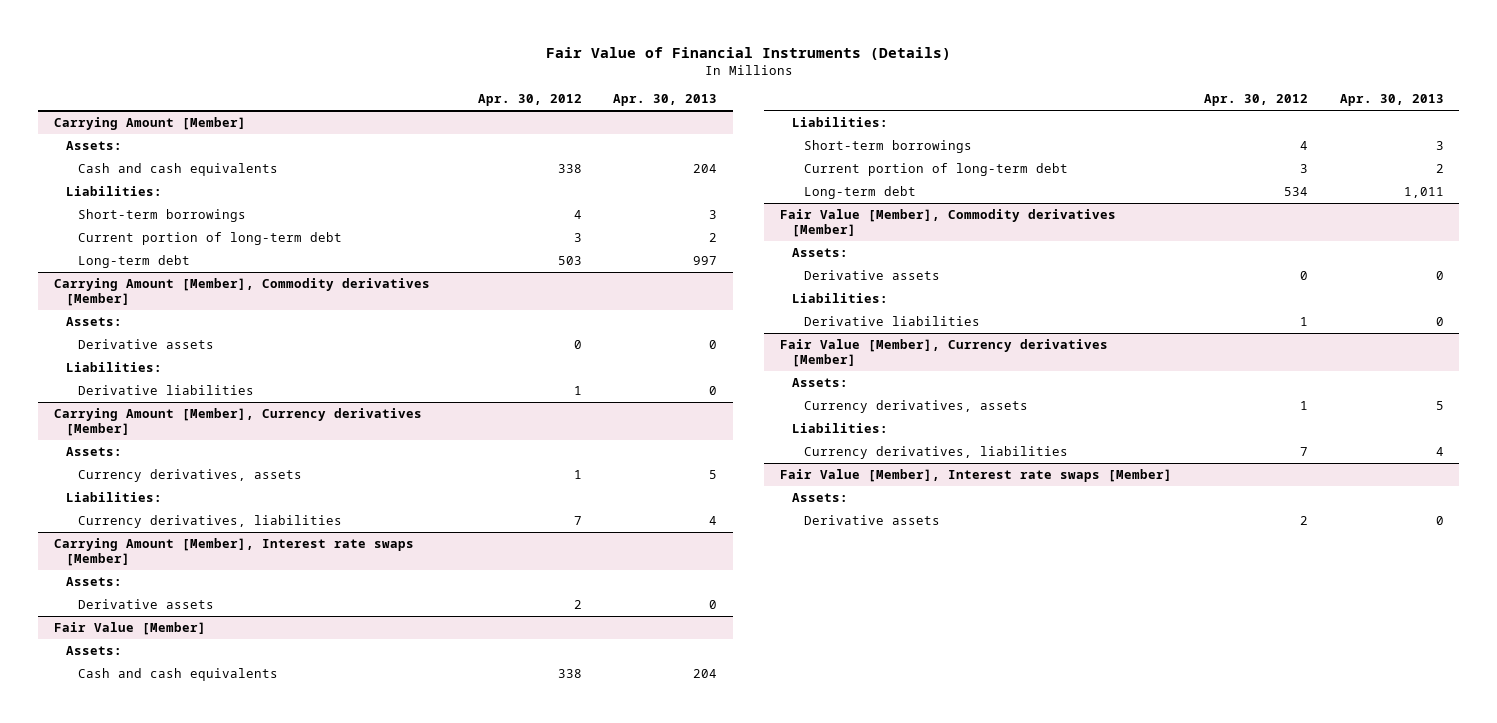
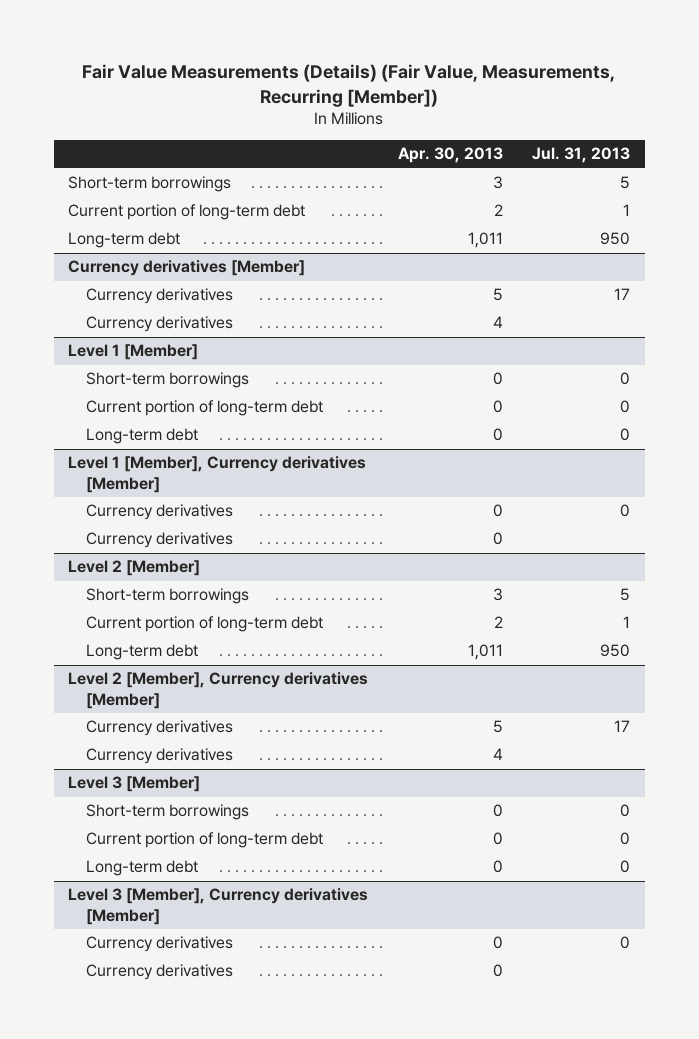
- Fair Value of Financial Instruments (Details)
+ Fair Value Measurements (Details) (Fair Value, Measurements, Recurring [Member])
- | Apr. 30, 2012 | Apr. 30, 2013
+ | Apr. 30, 2013 | Jul. 31, 2013
- Carrying Amount [Member]
- Assets:
- Cash and cash equivalents | 338 | 204
- Liabilities:
- Long-term debt | 503 | 997
- Carrying Amount [Member], Commodity derivatives [Member]
- Assets:
- Derivative assets | 0 | 0
- Liabilities:
- Derivative liabilities | 1 | 0
- Carrying Amount [Member], Currency derivatives [Member]
- Assets:
- Currency derivatives, assets | 1 | 5
- Liabilities:
- Currency derivatives, liabilities | 7 | 4
- Carrying Amount [Member], Interest rate swaps [Member]
- Assets:
- Derivative assets | 2 | 0
- Fair Value [Member]
- Assets:
- Cash and cash equivalents | 338 | 204
- Liabilities:
+ Long-term debt | 1,011 | 950
+ Currency derivatives [Member]
+ Currency derivatives | 5 | 17
+ Currency derivatives | 4 |
+ Level 1 [Member]
+ Short-term borrowings | 0 | 0
+ Current portion of long-term debt | 0 | 0
+ Long-term debt | 0 | 0
+ Level 1 [Member], Currency derivatives [Member]
+ Currency derivatives | 0 | 0
+ Currency derivatives | 0 |
+ Level 2 [Member]
- Fair Value [Member], Commodity derivatives [Member]
- Assets:
- Derivative assets | 0 | 0
- Liabilities:
- Derivative liabilities | 1 | 0
- Fair Value [Member], Currency derivatives [Member]
- Assets:
- Currency derivatives, assets | 1 | 5
- Liabilities:
- Currency derivatives, liabilities | 7 | 4
- Fair Value [Member], Interest rate swaps [Member]
- Assets:
- Derivative assets | 2 | 0
+ Level 2 [Member], Currency derivatives [Member]
+ Currency derivatives | 5 | 17
+ Currency derivatives | 4 |
+ Level 3 [Member]
+ Short-term borrowings | 0 | 0
+ Current portion of long-term debt | 0 | 0
+ Long-term debt | 0 | 0
+ Level 3 [Member], Currency derivatives [Member]
+ Currency derivatives | 0 | 0
+ Currency derivatives | 0 |

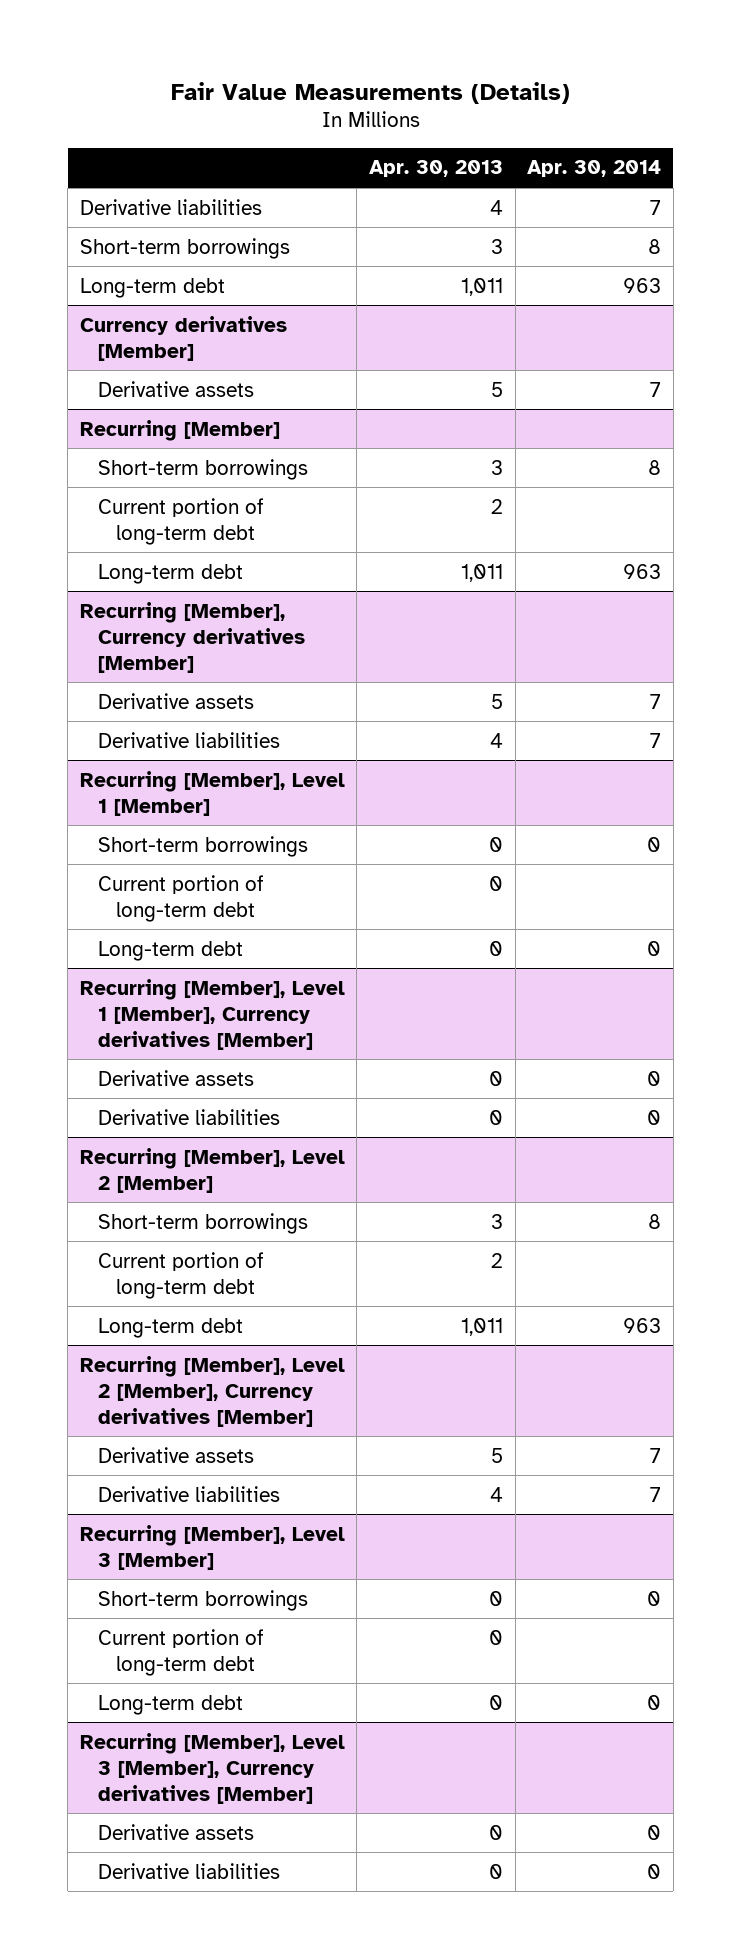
- Fair Value Measurements (Details) (Fair Value, Measurements, Recurring [Member])
+ Fair Value Measurements (Details)
- | Apr. 30, 2013 | Jul. 31, 2013
+ | Apr. 30, 2013 | Apr. 30, 2014
+ Derivative liabilities | 4 | 7
- Current portion of long-term debt | 2 | 1
@ Currency derivatives [Member]
- Currency derivatives | 5 | 17
- Currency derivatives | 4 |
- Level 1 [Member]
@ Currency derivatives [Member]
+ Derivative assets | 5 | 7
+ Recurring [Member]
+ Short-term borrowings | 3 | 8
+ Current portion of long-term debt | 2 |
+ Long-term debt | 1,011 | 963
+ Recurring [Member], Currency derivatives [Member]
+ Derivative assets | 5 | 7
+ Derivative liabilities | 4 | 7
+ Recurring [Member], Level 1 [Member]
- Level 1 [Member], Currency derivatives [Member]
- Currency derivatives | 0 | 0
- Currency derivatives | 0 |
- Level 2 [Member]
+ Recurring [Member], Level 1 [Member], Currency derivatives [Member]
+ Derivative assets | 0 | 0
+ Derivative liabilities | 0 | 0
+ Recurring [Member], Level 2 [Member]
- Level 2 [Member], Currency derivatives [Member]
- Currency derivatives | 5 | 17
- Currency derivatives | 4 |
- Level 3 [Member]
+ Recurring [Member], Level 2 [Member], Currency derivatives [Member]
+ Derivative assets | 5 | 7
+ Derivative liabilities | 4 | 7
+ Recurring [Member], Level 3 [Member]
- Level 3 [Member], Currency derivatives [Member]
- Currency derivatives | 0 | 0
- Currency derivatives | 0 |
+ Recurring [Member], Level 3 [Member], Currency derivatives [Member]
+ Derivative assets | 0 | 0
+ Derivative liabilities | 0 | 0

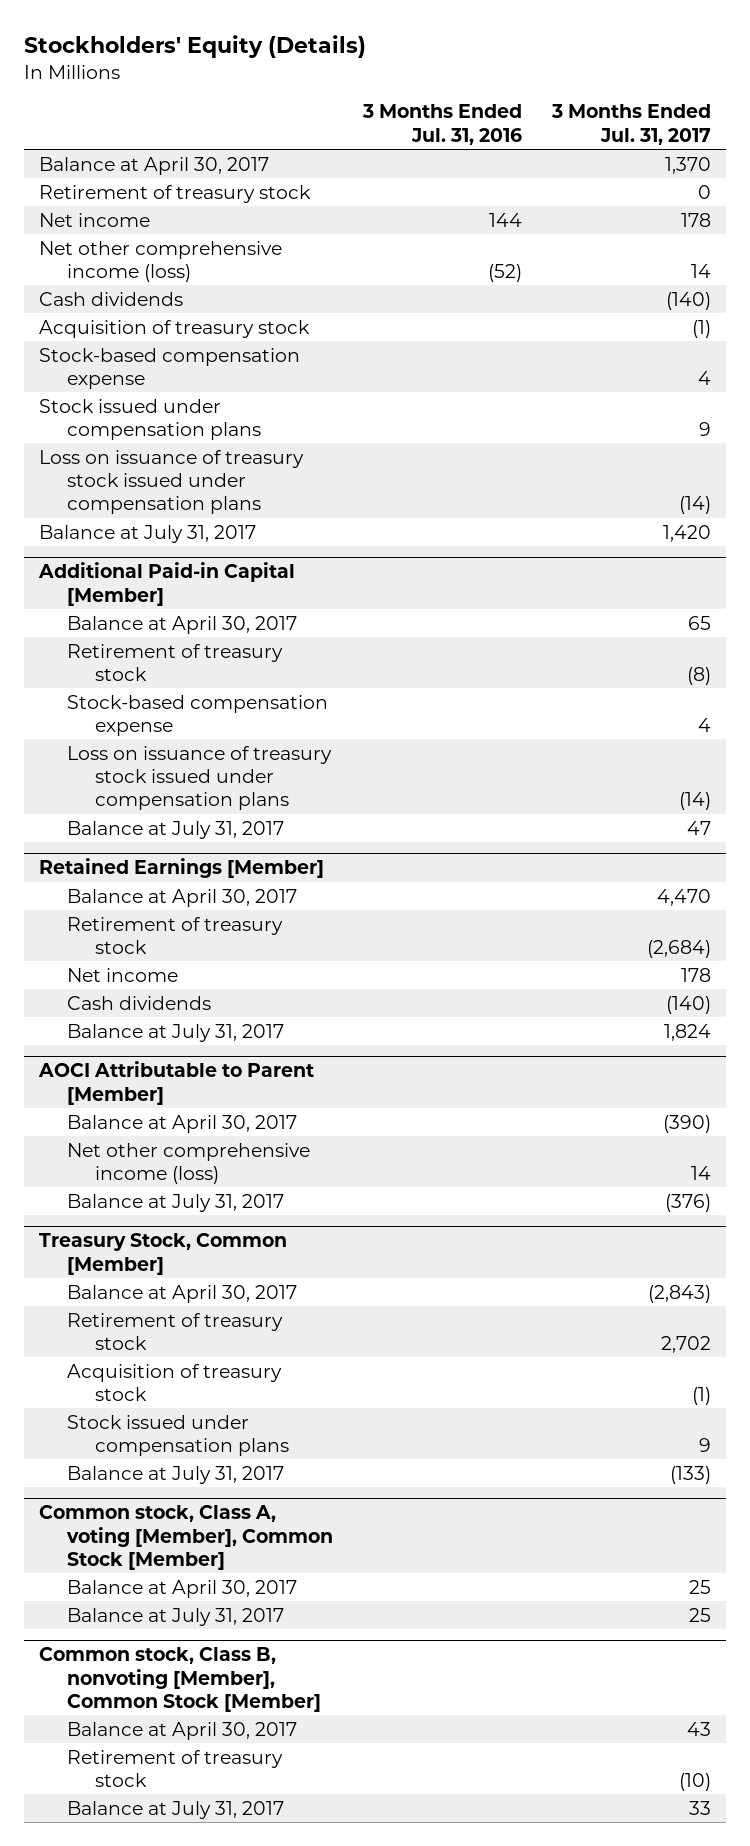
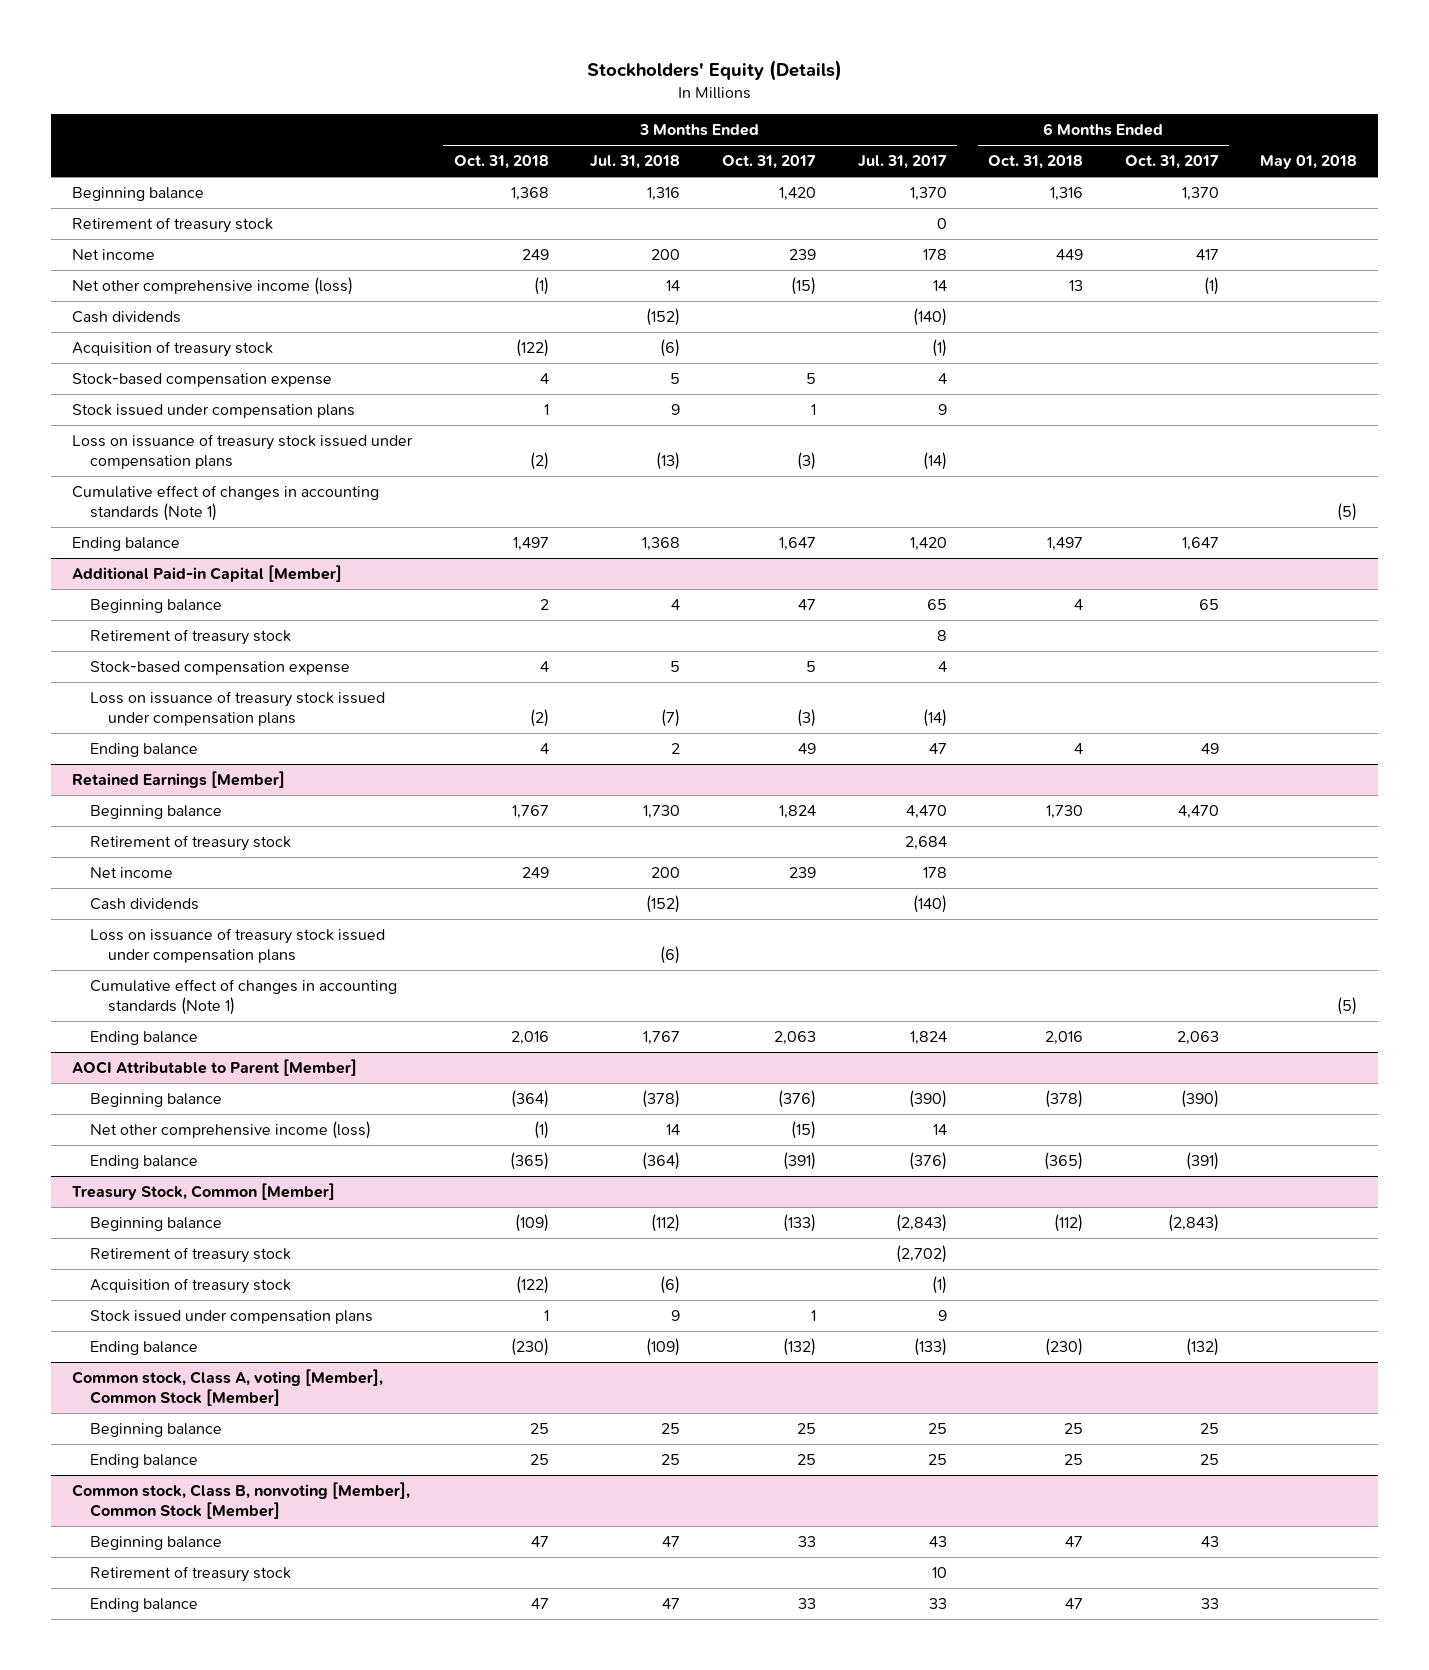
- | 3 Months Ended Jul. 31, 2016 | 3 Months Ended Jul. 31, 2017
+ | 3 Months Ended Oct. 31, 2018 | 3 Months Ended Jul. 31, 2018 | 3 Months Ended Oct. 31, 2017 | 3 Months Ended Jul. 31, 2017 | 6 Months Ended Oct. 31, 2018 | 6 Months Ended Oct. 31, 2017 | May 01, 2018
- Balance at April 30, 2017 | | 1,370
+ Beginning balance | 1,368 | 1,316 | 1,420 | 1,370 | 1,316 | 1,370 |
- Balance at July 31, 2017 | | 1,420
+ Cumulative effect of changes in accounting standards (Note 1) | | | | | | | (5)
+ Ending balance | 1,497 | 1,368 | 1,647 | 1,420 | 1,497 | 1,647 |
@ Additional Paid-in Capital [Member]
- Balance at April 30, 2017 | | 65
- Retirement of treasury stock | | (8)
+ Beginning balance | 2 | 4 | 47 | 65 | 4 | 65 |
+ Retirement of treasury stock | | | | 8 | | |
- Balance at July 31, 2017 | | 47
+ Ending balance | 4 | 2 | 49 | 47 | 4 | 49 |
@ Retained Earnings [Member]
- Balance at April 30, 2017 | | 4,470
- Retirement of treasury stock | | (2,684)
+ Beginning balance | 1,767 | 1,730 | 1,824 | 4,470 | 1,730 | 4,470 |
+ Retirement of treasury stock | | | | 2,684 | | |
- Balance at July 31, 2017 | | 1,824
+ Loss on issuance of treasury stock issued under compensation plans | | (6) | | | | |
+ Cumulative effect of changes in accounting standards (Note 1) | | | | | | | (5)
+ Ending balance | 2,016 | 1,767 | 2,063 | 1,824 | 2,016 | 2,063 |
@ AOCI Attributable to Parent [Member]
- Balance at April 30, 2017 | | (390)
+ Beginning balance | (364) | (378) | (376) | (390) | (378) | (390) |
- Balance at July 31, 2017 | | (376)
+ Ending balance | (365) | (364) | (391) | (376) | (365) | (391) |
@ Treasury Stock, Common [Member]
- Balance at April 30, 2017 | | (2,843)
- Retirement of treasury stock | | 2,702
+ Beginning balance | (109) | (112) | (133) | (2,843) | (112) | (2,843) |
+ Retirement of treasury stock | | | | (2,702) | | |
- Balance at July 31, 2017 | | (133)
+ Ending balance | (230) | (109) | (132) | (133) | (230) | (132) |
@ Common stock, Class A, voting [Member], Common Stock [Member]
- Balance at April 30, 2017 | | 25
- Balance at July 31, 2017 | | 25
+ Beginning balance | 25 | 25 | 25 | 25 | 25 | 25 |
+ Ending balance | 25 | 25 | 25 | 25 | 25 | 25 |
@ Common stock, Class B, nonvoting [Member], Common Stock [Member]
- Balance at April 30, 2017 | | 43
- Retirement of treasury stock | | (10)
- Balance at July 31, 2017 | | 33
+ Beginning balance | 47 | 47 | 33 | 43 | 47 | 43 |
+ Retirement of treasury stock | | | | 10 | | |
+ Ending balance | 47 | 47 | 33 | 33 | 47 | 33 |

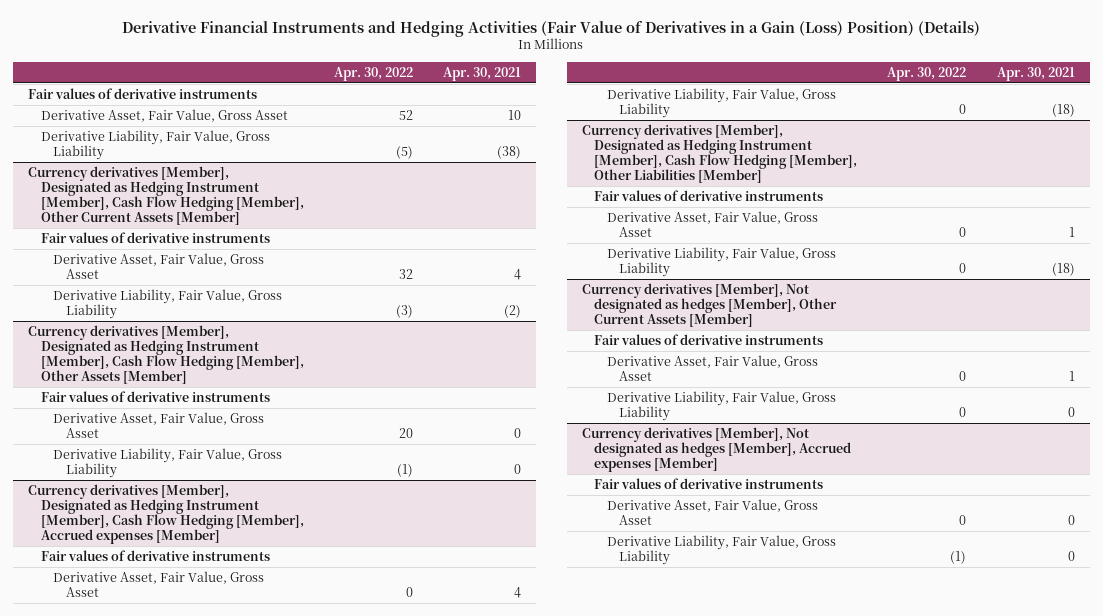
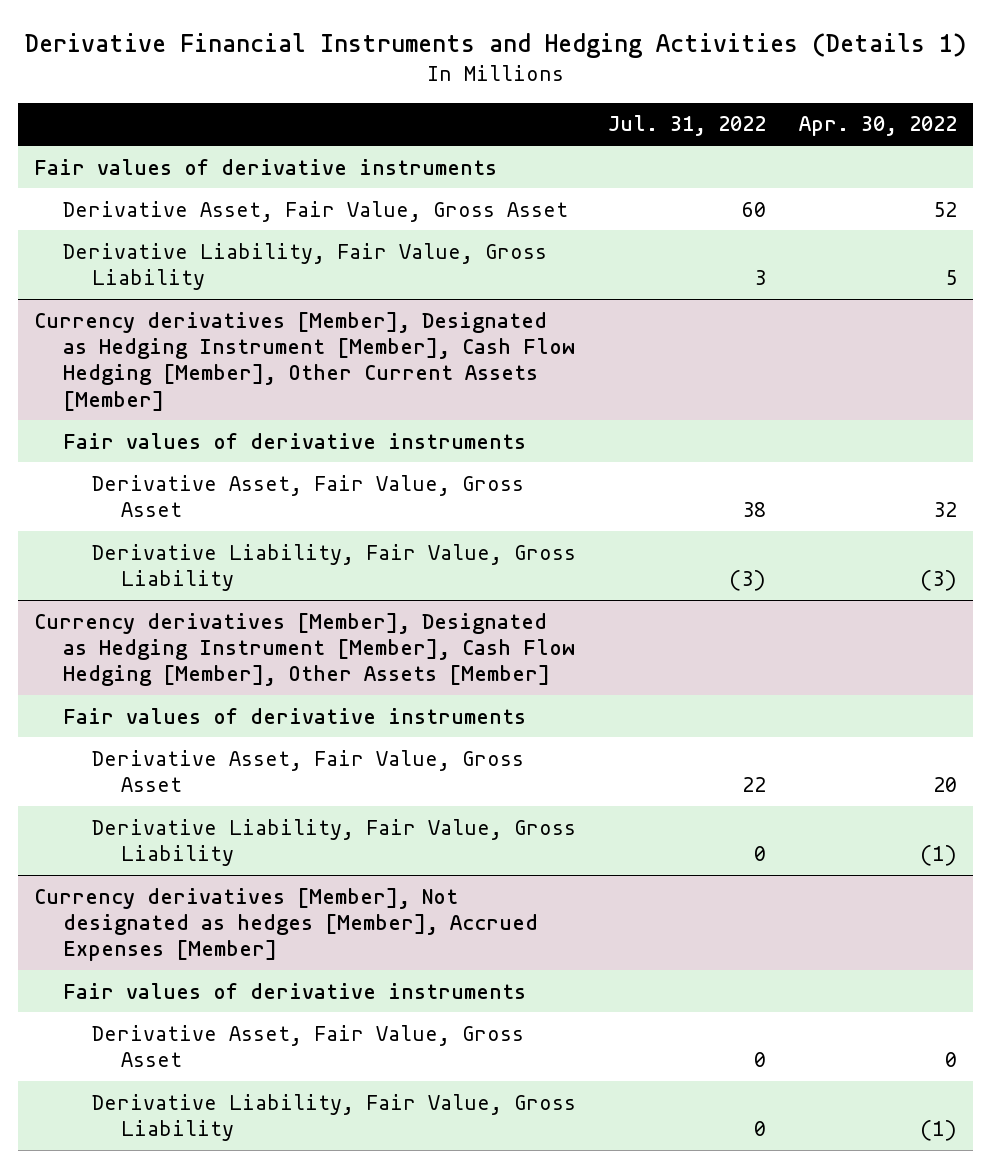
- Derivative Financial Instruments and Hedging Activities (Fair Value of Derivatives in a Gain (Loss) Position) (Details)
+ Derivative Financial Instruments and Hedging Activities (Details 1)
- | Apr. 30, 2022 | Apr. 30, 2021
+ | Jul. 31, 2022 | Apr. 30, 2022
- Derivative Liability, Fair Value, Gross Liability | (5) | (38)
+ Derivative Liability, Fair Value, Gross Liability | 3 | 5
- Currency derivatives [Member], Designated as Hedging Instrument [Member], Cash Flow Hedging [Member], Accrued expenses [Member]
- Fair values of derivative instruments
- Derivative Asset, Fair Value, Gross Asset | 0 | 4
- Derivative Liability, Fair Value, Gross Liability | 0 | (18)
- Currency derivatives [Member], Designated as Hedging Instrument [Member], Cash Flow Hedging [Member], Other Liabilities [Member]
- Fair values of derivative instruments
- Derivative Asset, Fair Value, Gross Asset | 0 | 1
- Derivative Liability, Fair Value, Gross Liability | 0 | (18)
- Currency derivatives [Member], Not designated as hedges [Member], Other Current Assets [Member]
- Fair values of derivative instruments
- Derivative Asset, Fair Value, Gross Asset | 0 | 1
- Derivative Liability, Fair Value, Gross Liability | 0 | 0
- Currency derivatives [Member], Not designated as hedges [Member], Accrued expenses [Member]
+ Currency derivatives [Member], Not designated as hedges [Member], Accrued Expenses [Member]

